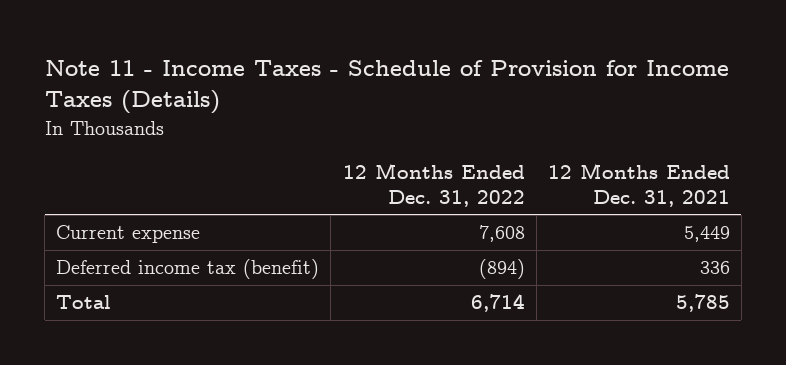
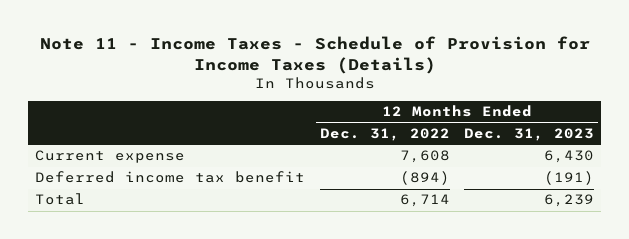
- | 12 Months Ended Dec. 31, 2022 | 12 Months Ended Dec. 31, 2021
+ | 12 Months Ended Dec. 31, 2022 | 12 Months Ended Dec. 31, 2023
- Deferred income tax (benefit) | (894) | 336
+ Deferred income tax benefit | (894) | (191)

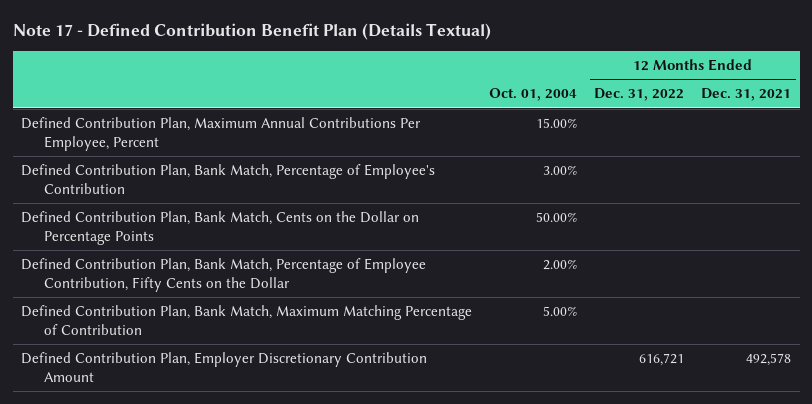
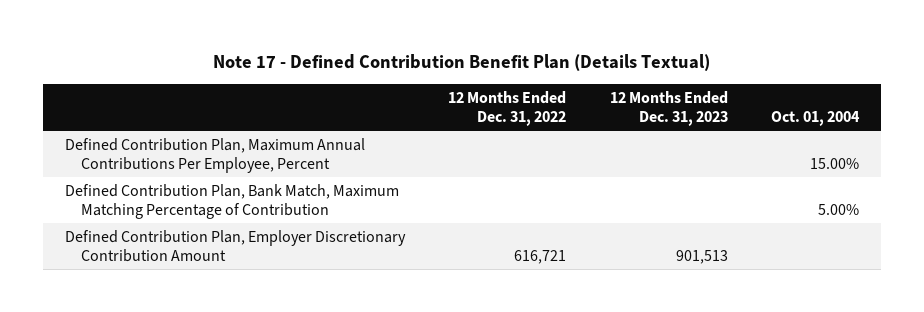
- | Oct. 01, 2004 | 12 Months Ended Dec. 31, 2022 | 12 Months Ended Dec. 31, 2021
+ | 12 Months Ended Dec. 31, 2022 | 12 Months Ended Dec. 31, 2023 | Oct. 01, 2004
- Defined Contribution Plan, Bank Match, Percentage of Employee's Contribution | 3.00% | |
- Defined Contribution Plan, Bank Match, Cents on the Dollar on Percentage Points | 50.00% | |
- Defined Contribution Plan, Bank Match, Percentage of Employee Contribution, Fifty Cents on the Dollar | 2.00% | |

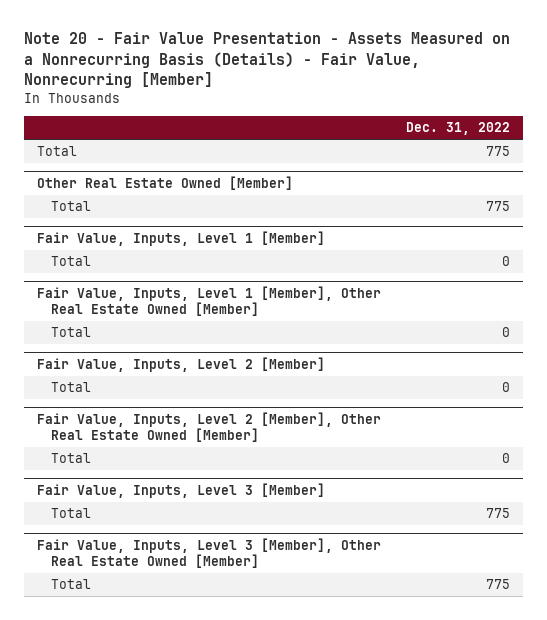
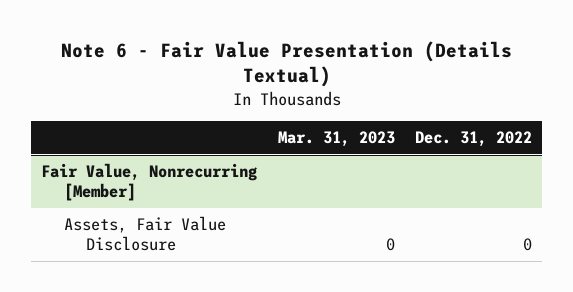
- Note 20 - Fair Value Presentation - Assets Measured on a Nonrecurring Basis (Details) - Fair Value, Nonrecurring [Member]
+ Note 6 - Fair Value Presentation (Details Textual)
- | Dec. 31, 2022
+ | Mar. 31, 2023 | Dec. 31, 2022
- Total | 775
- Other Real Estate Owned [Member]
- Total | 775
- Fair Value, Inputs, Level 1 [Member]
- Total | 0
- Fair Value, Inputs, Level 1 [Member], Other Real Estate Owned [Member]
- Total | 0
- Fair Value, Inputs, Level 2 [Member]
- Total | 0
- Fair Value, Inputs, Level 2 [Member], Other Real Estate Owned [Member]
- Total | 0
- Fair Value, Inputs, Level 3 [Member]
- Total | 775
- Fair Value, Inputs, Level 3 [Member], Other Real Estate Owned [Member]
- Total | 775
+ Fair Value, Nonrecurring [Member]
+ Assets, Fair Value Disclosure | 0 | 0

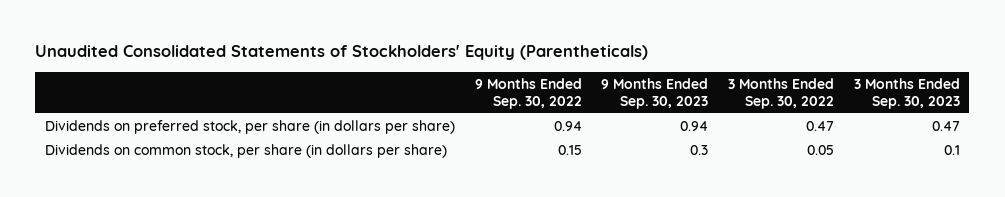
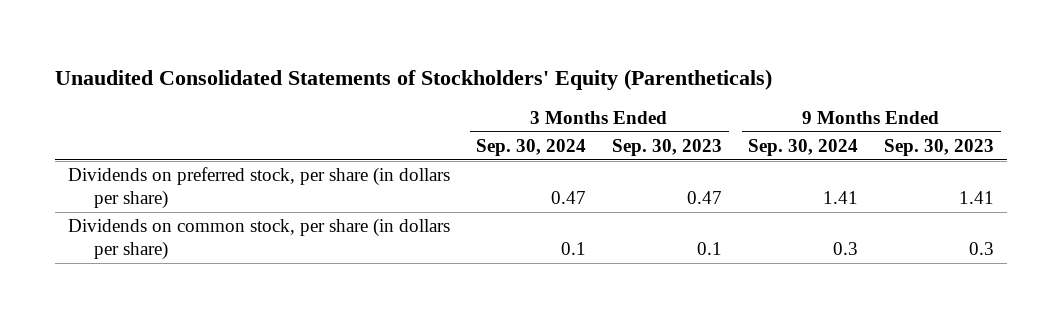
- | 9 Months Ended Sep. 30, 2022 | 9 Months Ended Sep. 30, 2023 | 3 Months Ended Sep. 30, 2022 | 3 Months Ended Sep. 30, 2023
+ | 3 Months Ended Sep. 30, 2024 | 3 Months Ended Sep. 30, 2023 | 9 Months Ended Sep. 30, 2024 | 9 Months Ended Sep. 30, 2023
- Dividends on preferred stock, per share (in dollars per share) | 0.94 | 0.94 | 0.47 | 0.47
+ Dividends on preferred stock, per share (in dollars per share) | 0.47 | 0.47 | 1.41 | 1.41

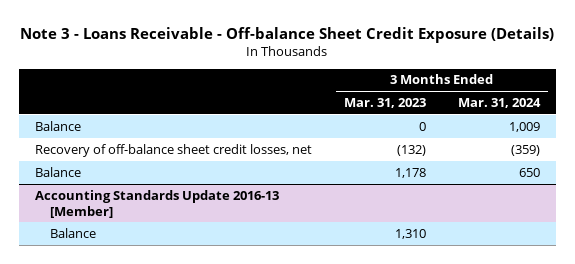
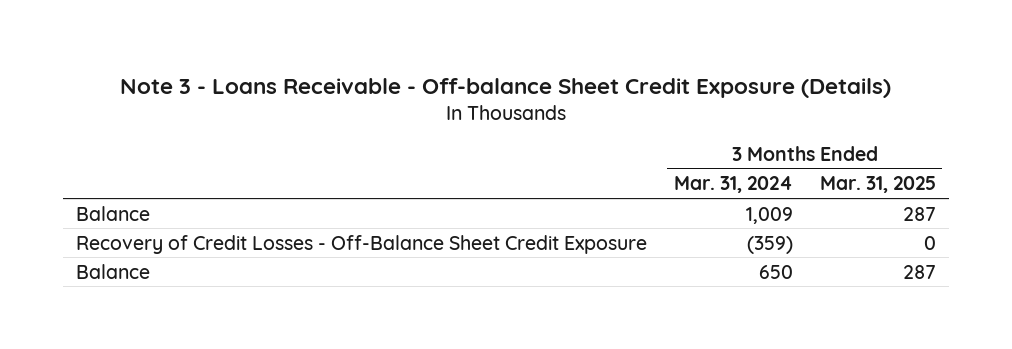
- | 3 Months Ended Mar. 31, 2023 | 3 Months Ended Mar. 31, 2024
+ | 3 Months Ended Mar. 31, 2024 | 3 Months Ended Mar. 31, 2025
- Recovery of off-balance sheet credit losses, net | (132) | (359)
+ Recovery of Credit Losses - Off-Balance Sheet Credit Exposure | (359) | 0
- Accounting Standards Update 2016-13 [Member]
- Balance | 1,310 |

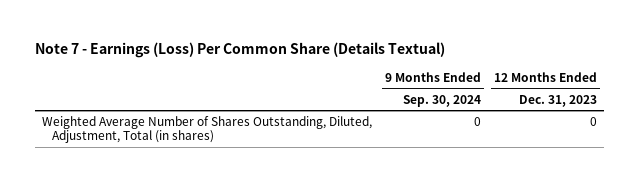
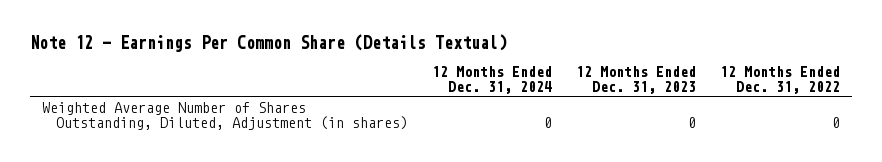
- Note 7 - Earnings (Loss) Per Common Share (Details Textual)
+ Note 12 - Earnings Per Common Share (Details Textual)
- | 9 Months Ended Sep. 30, 2024 | 12 Months Ended Dec. 31, 2023
+ | 12 Months Ended Dec. 31, 2024 | 12 Months Ended Dec. 31, 2023 | 12 Months Ended Dec. 31, 2022
- Weighted Average Number of Shares Outstanding, Diluted, Adjustment, Total (in shares) | 0 | 0
+ Weighted Average Number of Shares Outstanding, Diluted, Adjustment (in shares) | 0 | 0 | 0

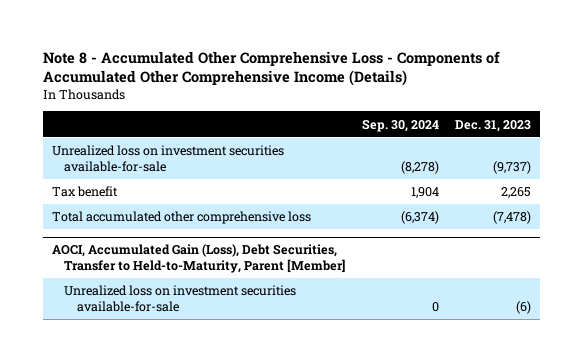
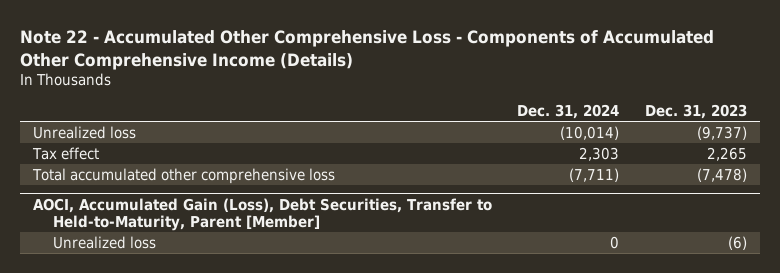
- Note 8 - Accumulated Other Comprehensive Loss - Components of Accumulated Other Comprehensive Income (Details)
+ Note 22 - Accumulated Other Comprehensive Loss - Components of Accumulated Other Comprehensive Income (Details)
- | Sep. 30, 2024 | Dec. 31, 2023
+ | Dec. 31, 2024 | Dec. 31, 2023
- Unrealized loss on investment securities available-for-sale | (8,278) | (9,737)
- Tax benefit | 1,904 | 2,265
+ Unrealized loss | (10,014) | (9,737)
+ Tax effect | 2,303 | 2,265
@ AOCI, Accumulated Gain (Loss), Debt Securities, Transfer to Held-to-Maturity, Parent [Member]
- Unrealized loss on investment securities available-for-sale | 0 | (6)
+ Unrealized loss | 0 | (6)

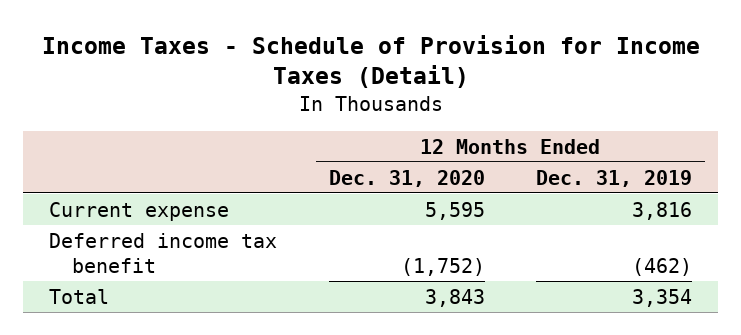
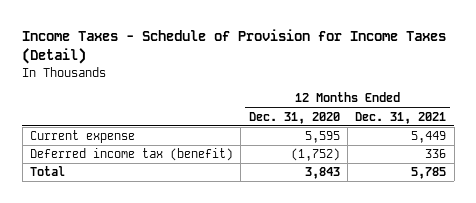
- | 12 Months Ended Dec. 31, 2020 | 12 Months Ended Dec. 31, 2019
+ | 12 Months Ended Dec. 31, 2020 | 12 Months Ended Dec. 31, 2021
- Deferred income tax benefit | (1,752) | (462)
+ Deferred income tax (benefit) | (1,752) | 336

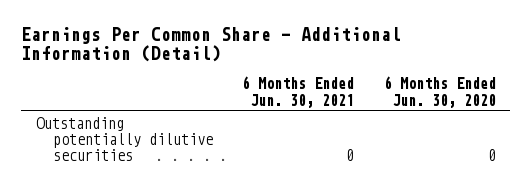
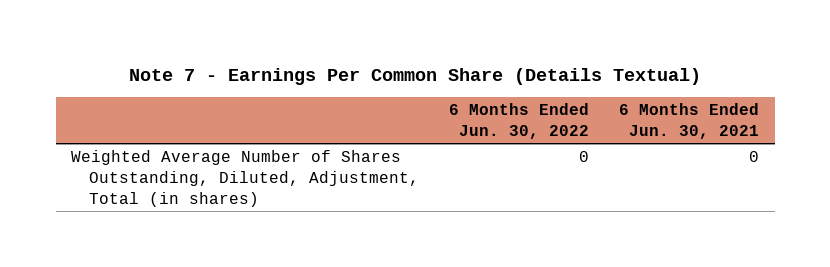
- Earnings Per Common Share - Additional Information (Detail)
+ Note 7 - Earnings Per Common Share (Details Textual)
- | 6 Months Ended Jun. 30, 2021 | 6 Months Ended Jun. 30, 2020
+ | 6 Months Ended Jun. 30, 2022 | 6 Months Ended Jun. 30, 2021
- Outstanding potentially dilutive securities | 0 | 0
+ Weighted Average Number of Shares Outstanding, Diluted, Adjustment, Total (in shares) | 0 | 0

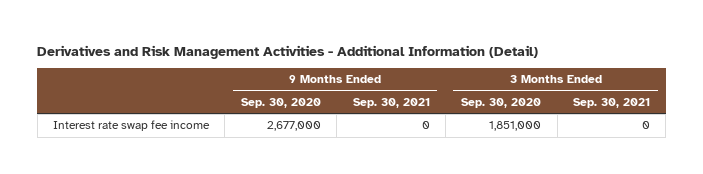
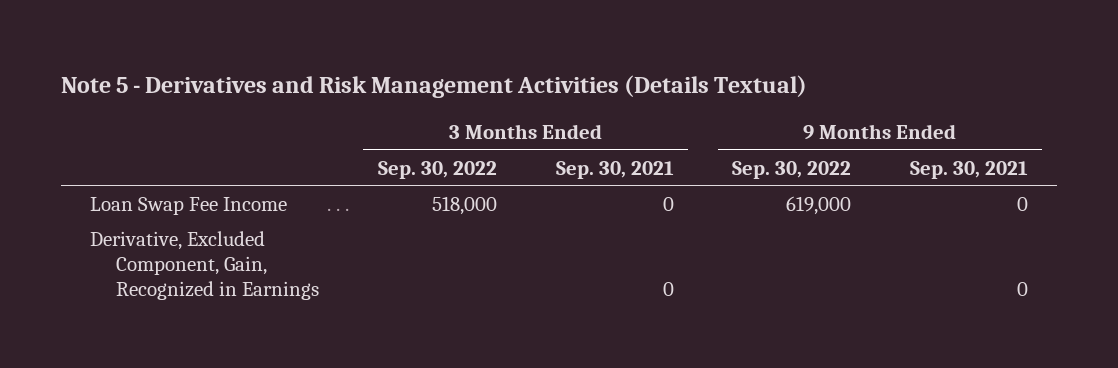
- Derivatives and Risk Management Activities - Additional Information (Detail)
+ Note 5 - Derivatives and Risk Management Activities (Details Textual)
- | 9 Months Ended Sep. 30, 2020 | 9 Months Ended Sep. 30, 2021 | 3 Months Ended Sep. 30, 2020 | 3 Months Ended Sep. 30, 2021
+ | 3 Months Ended Sep. 30, 2022 | 3 Months Ended Sep. 30, 2021 | 9 Months Ended Sep. 30, 2022 | 9 Months Ended Sep. 30, 2021
- Interest rate swap fee income | 2,677,000 | 0 | 1,851,000 | 0
+ Loan Swap Fee Income | 518,000 | 0 | 619,000 | 0
+ Derivative, Excluded Component, Gain, Recognized in Earnings | | 0 | | 0

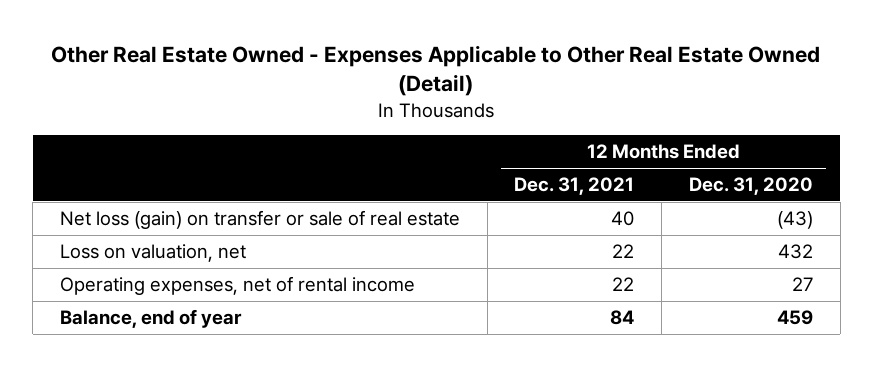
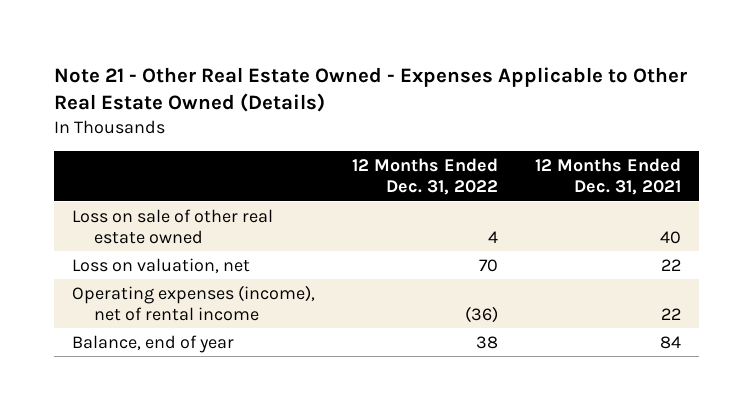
- Other Real Estate Owned - Expenses Applicable to Other Real Estate Owned (Detail)
+ Note 21 - Other Real Estate Owned - Expenses Applicable to Other Real Estate Owned (Details)
- | 12 Months Ended Dec. 31, 2021 | 12 Months Ended Dec. 31, 2020
+ | 12 Months Ended Dec. 31, 2022 | 12 Months Ended Dec. 31, 2021
- Net loss (gain) on transfer or sale of real estate | 40 | (43)
+ Loss on sale of other real estate owned | 4 | 40
- Operating expenses, net of rental income | 22 | 27
+ Operating expenses (income), net of rental income | (36) | 22

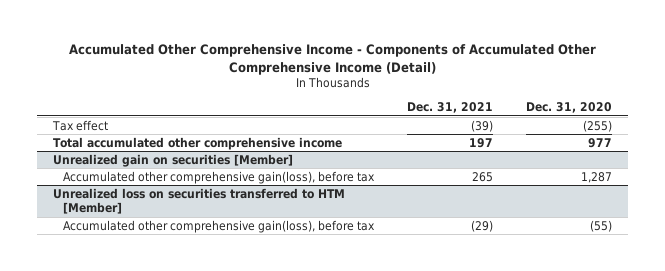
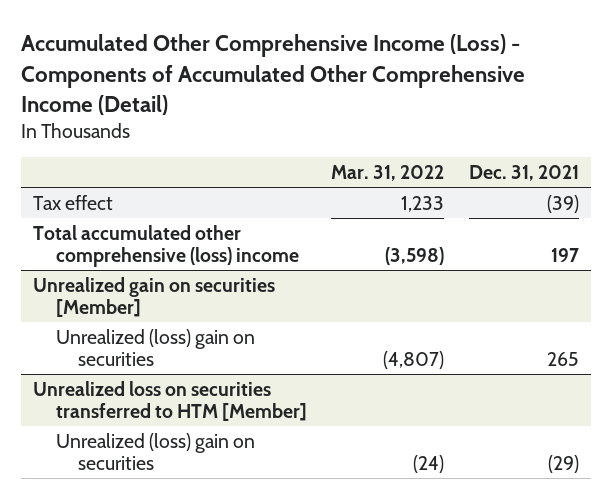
- Accumulated Other Comprehensive Income - Components of Accumulated Other Comprehensive Income (Detail)
+ Accumulated Other Comprehensive Income (Loss) - Components of Accumulated Other Comprehensive Income (Detail)
- | Dec. 31, 2021 | Dec. 31, 2020
+ | Mar. 31, 2022 | Dec. 31, 2021
- Total accumulated other comprehensive income | 197 | 977
+ Total accumulated other comprehensive (loss) income | (3,598) | 197
@ Unrealized gain on securities [Member]
- Accumulated other comprehensive gain(loss), before tax | 265 | 1,287
+ Unrealized (loss) gain on securities | (4,807) | 265
@ Unrealized loss on securities transferred to HTM [Member]
- Accumulated other comprehensive gain(loss), before tax | (29) | (55)
+ Unrealized (loss) gain on securities | (24) | (29)

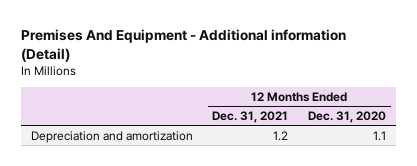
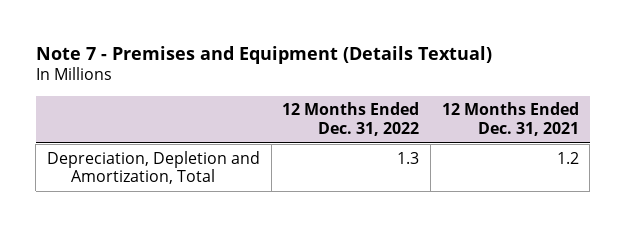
- Premises And Equipment - Additional information (Detail)
+ Note 7 - Premises and Equipment (Details Textual)
- | 12 Months Ended Dec. 31, 2021 | 12 Months Ended Dec. 31, 2020
+ | 12 Months Ended Dec. 31, 2022 | 12 Months Ended Dec. 31, 2021
- Depreciation and amortization | 1.2 | 1.1
+ Depreciation, Depletion and Amortization, Total | 1.3 | 1.2

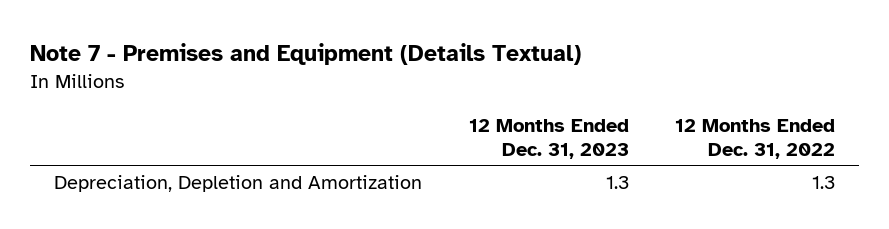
- | 12 Months Ended Dec. 31, 2022 | 12 Months Ended Dec. 31, 2021
+ | 12 Months Ended Dec. 31, 2023 | 12 Months Ended Dec. 31, 2022
- Depreciation, Depletion and Amortization, Total | 1.3 | 1.2
+ Depreciation, Depletion and Amortization | 1.3 | 1.3

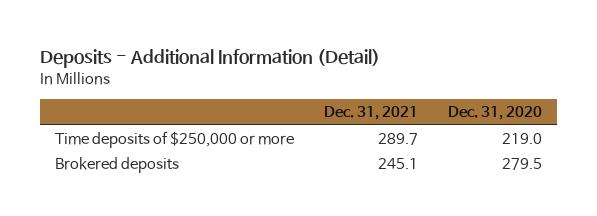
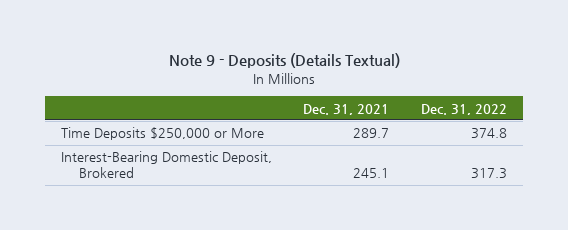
- Deposits - Additional Information (Detail)
+ Note 9 - Deposits (Details Textual)
- | Dec. 31, 2021 | Dec. 31, 2020
+ | Dec. 31, 2021 | Dec. 31, 2022
- Time deposits of $250,000 or more | 289.7 | 219.0
- Brokered deposits | 245.1 | 279.5
+ Time Deposits $250,000 or More | 289.7 | 374.8
+ Interest-Bearing Domestic Deposit, Brokered | 245.1 | 317.3

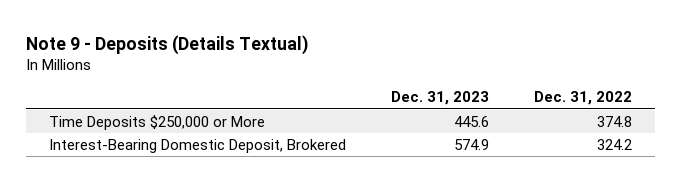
- | Dec. 31, 2021 | Dec. 31, 2022
+ | Dec. 31, 2023 | Dec. 31, 2022
- Interest-Bearing Domestic Deposit, Brokered | 245.1 | 317.3
+ Interest-Bearing Domestic Deposit, Brokered | 574.9 | 324.2

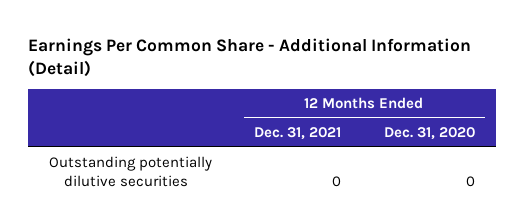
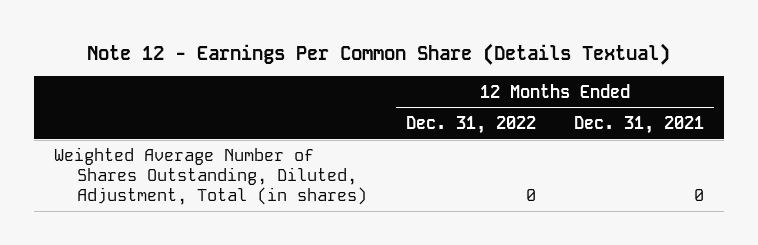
- Earnings Per Common Share - Additional Information (Detail)
+ Note 12 - Earnings Per Common Share (Details Textual)
- | 12 Months Ended Dec. 31, 2021 | 12 Months Ended Dec. 31, 2020
+ | 12 Months Ended Dec. 31, 2022 | 12 Months Ended Dec. 31, 2021
- Outstanding potentially dilutive securities | 0 | 0
+ Weighted Average Number of Shares Outstanding, Diluted, Adjustment, Total (in shares) | 0 | 0

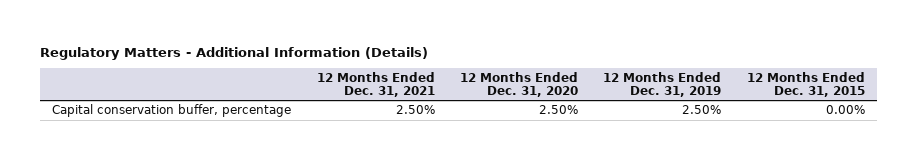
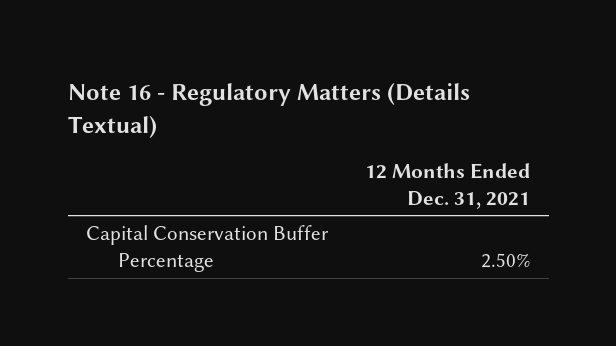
- Regulatory Matters - Additional Information (Details)
+ Note 16 - Regulatory Matters (Details Textual)
- | 12 Months Ended Dec. 31, 2021 | 12 Months Ended Dec. 31, 2020 | 12 Months Ended Dec. 31, 2019 | 12 Months Ended Dec. 31, 2015
+ | 12 Months Ended Dec. 31, 2021
- Capital conservation buffer, percentage | 2.50% | 2.50% | 2.50% | 0.00%
+ Capital Conservation Buffer Percentage | 2.50%

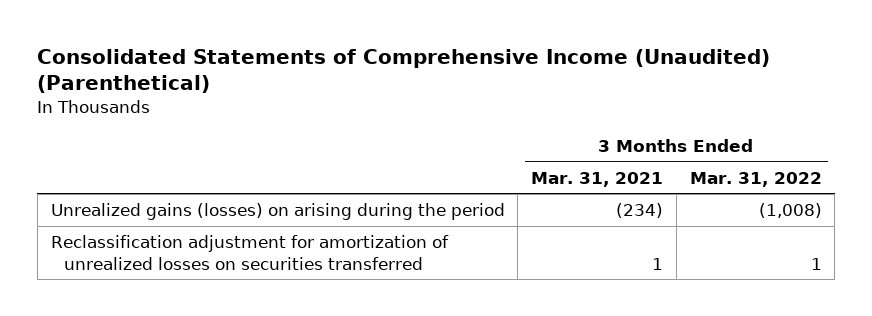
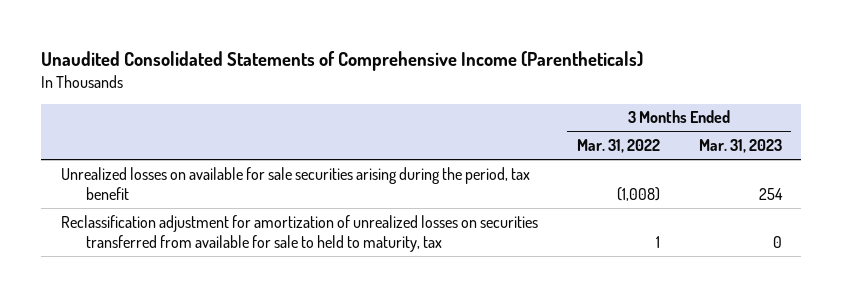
- Consolidated Statements of Comprehensive Income (Unaudited) (Parenthetical)
+ Unaudited Consolidated Statements of Comprehensive Income (Parentheticals)
- | 3 Months Ended Mar. 31, 2021 | 3 Months Ended Mar. 31, 2022
+ | 3 Months Ended Mar. 31, 2022 | 3 Months Ended Mar. 31, 2023
- Unrealized gains (losses) on arising during the period | (234) | (1,008)
- Reclassification adjustment for amortization of unrealized losses on securities transferred | 1 | 1
+ Unrealized losses on available for sale securities arising during the period, tax benefit | (1,008) | 254
+ Reclassification adjustment for amortization of unrealized losses on securities transferred from available for sale to held to maturity, tax | 1 | 0

